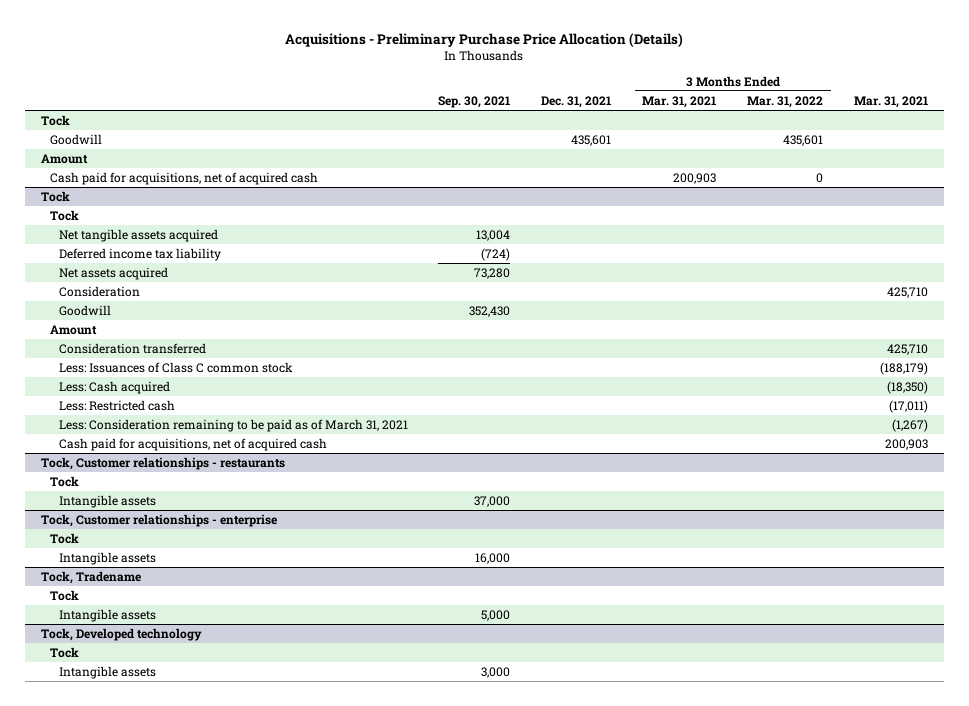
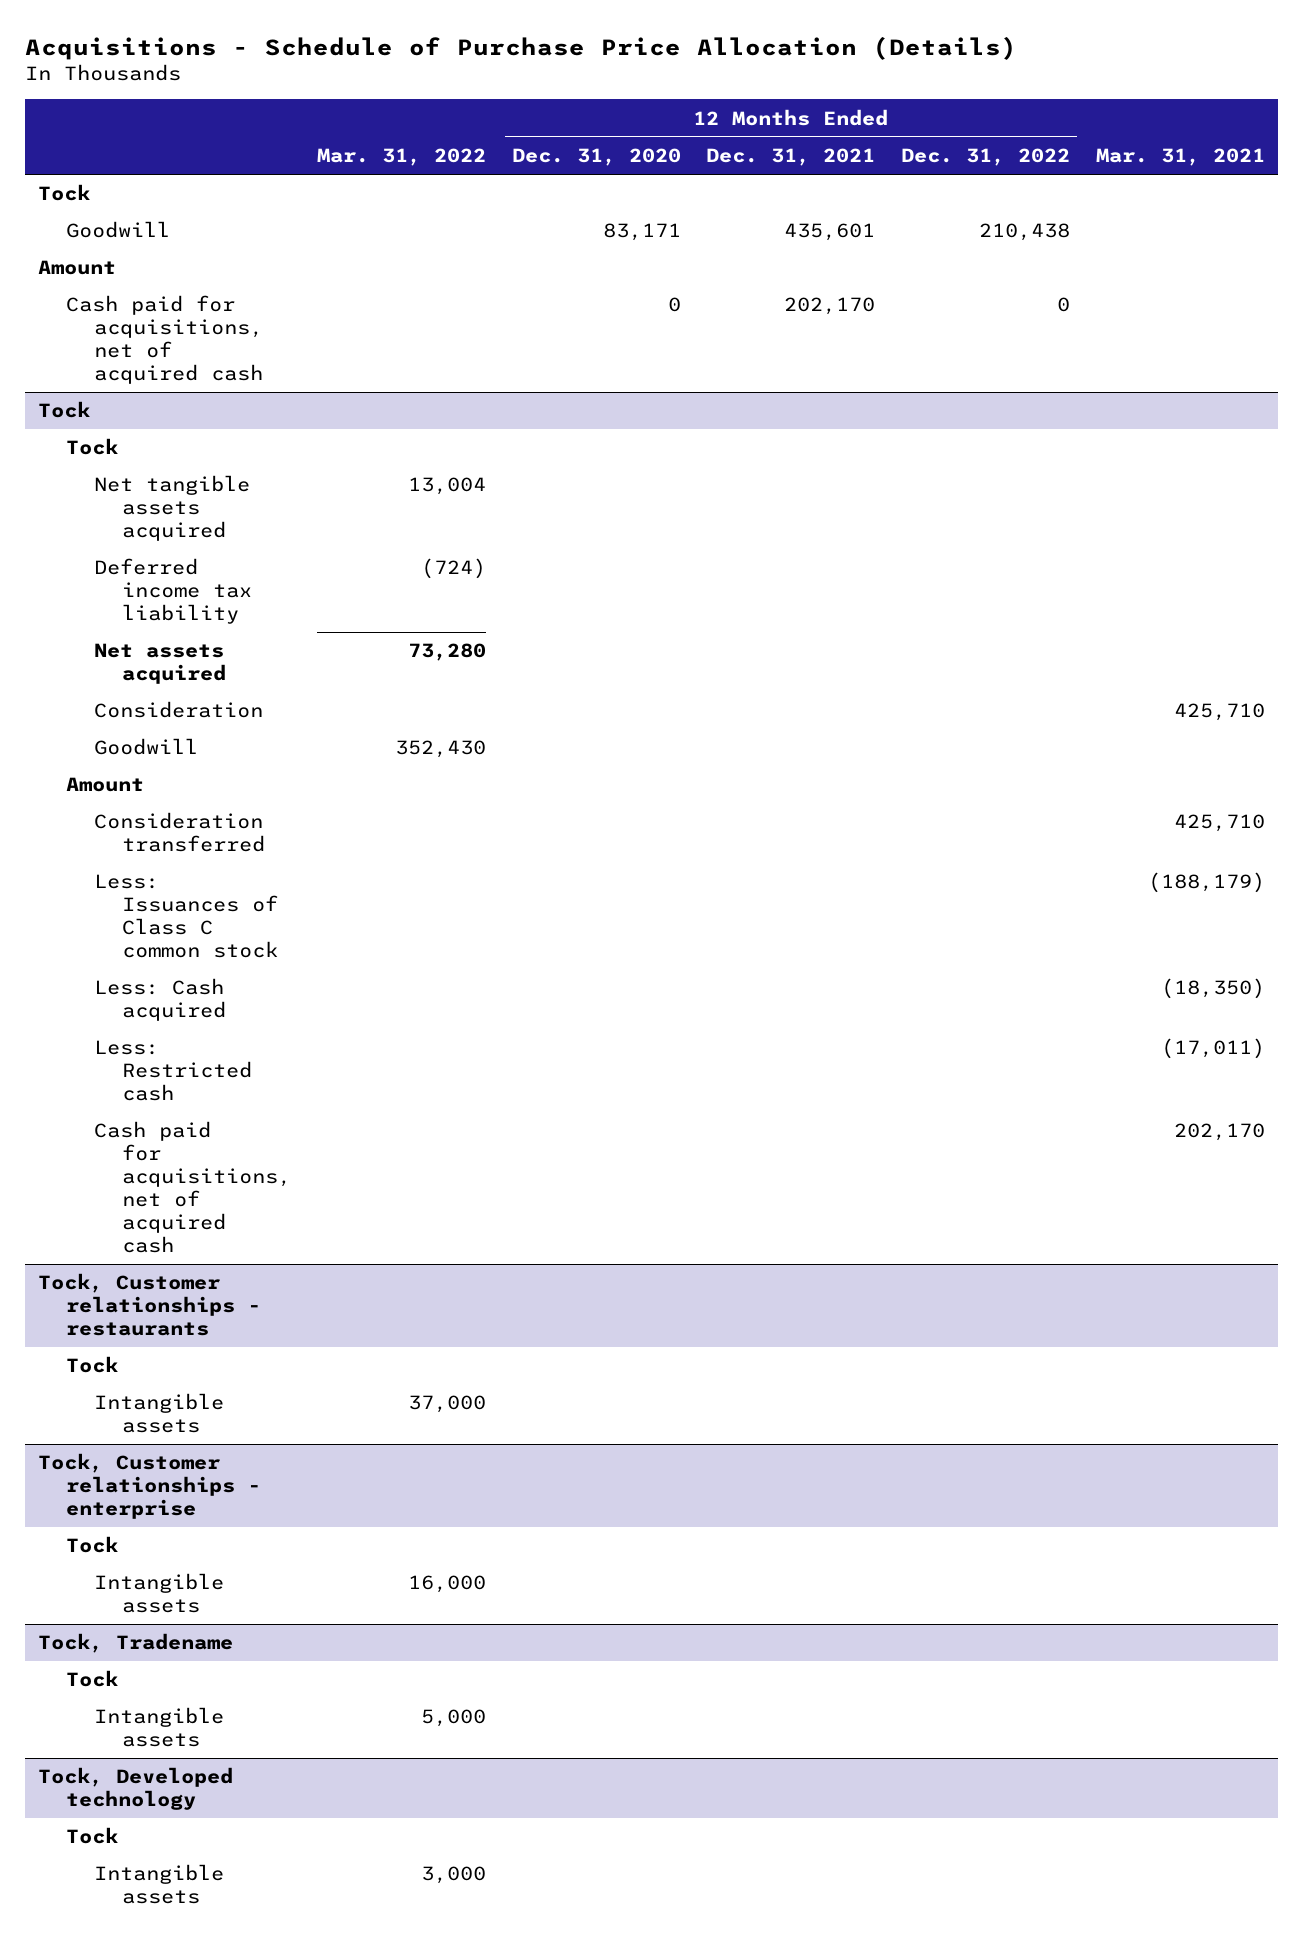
- Acquisitions - Preliminary Purchase Price Allocation (Details)
+ Acquisitions - Schedule of Purchase Price Allocation (Details)
- | Sep. 30, 2021 | Dec. 31, 2021 | 3 Months Ended Mar. 31, 2021 | 3 Months Ended Mar. 31, 2022 | Mar. 31, 2021
+ | Mar. 31, 2022 | 12 Months Ended Dec. 31, 2020 | 12 Months Ended Dec. 31, 2021 | 12 Months Ended Dec. 31, 2022 | Mar. 31, 2021
@ Tock
- Less: Consideration remaining to be paid as of March 31, 2021 | | | | | (1,267)
- Cash paid for acquisitions, net of acquired cash | | | | | 200,903
+ Cash paid for acquisitions, net of acquired cash | | | | | 202,170

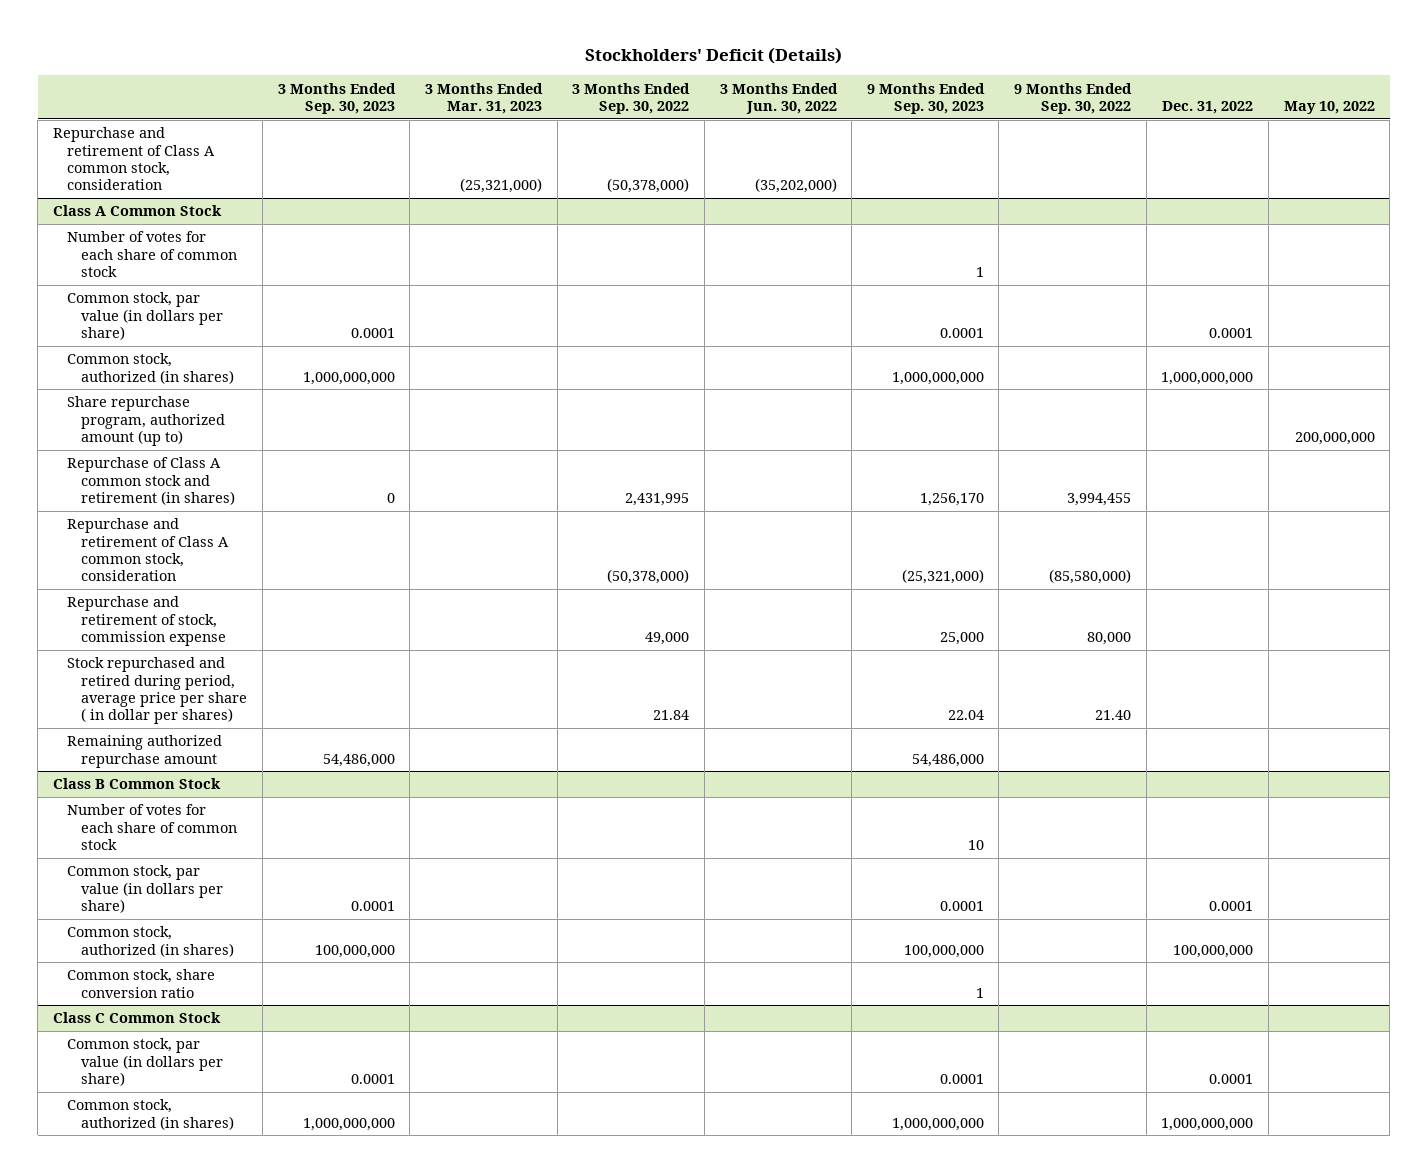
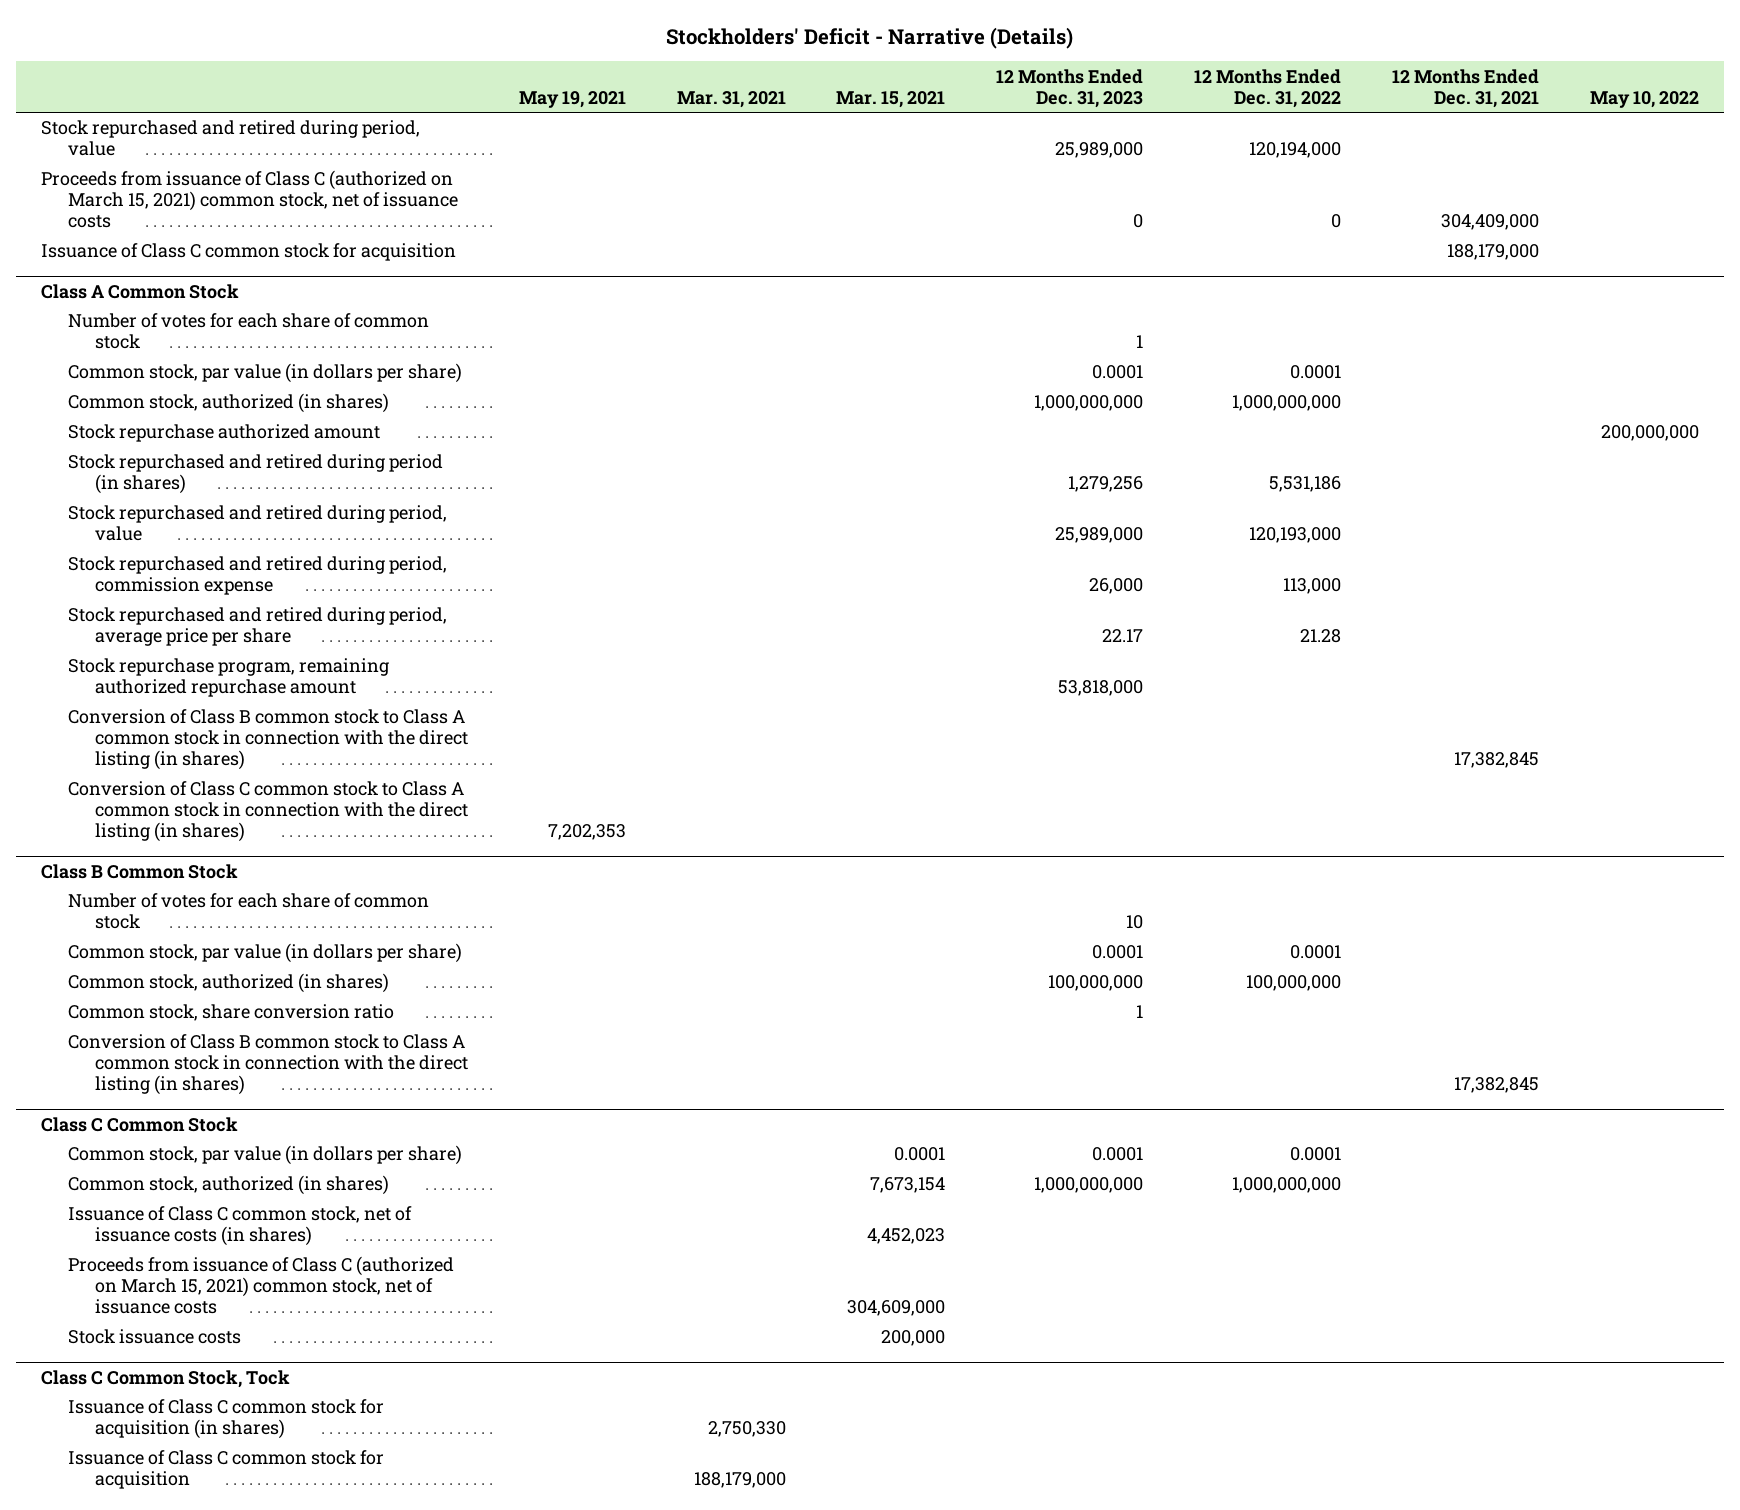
- Stockholders' Deficit (Details)
+ Stockholders' Deficit - Narrative (Details)
- | 3 Months Ended Sep. 30, 2023 | 3 Months Ended Mar. 31, 2023 | 3 Months Ended Sep. 30, 2022 | 3 Months Ended Jun. 30, 2022 | 9 Months Ended Sep. 30, 2023 | 9 Months Ended Sep. 30, 2022 | Dec. 31, 2022 | May 10, 2022
+ | May 19, 2021 | Mar. 31, 2021 | Mar. 15, 2021 | 12 Months Ended Dec. 31, 2023 | 12 Months Ended Dec. 31, 2022 | 12 Months Ended Dec. 31, 2021 | May 10, 2022
- Repurchase and retirement of Class A common stock, consideration | | (25,321,000) | (50,378,000) | (35,202,000) | | | |
+ Stock repurchased and retired during period, value | | | | 25,989,000 | 120,194,000 | |
+ Proceeds from issuance of Class C (authorized on March 15, 2021) common stock, net of issuance costs | | | | 0 | 0 | 304,409,000 |
+ Issuance of Class C common stock for acquisition | | | | | | 188,179,000 |
@ Class A Common Stock
- Share repurchase program, authorized amount (up to) | | | | | | | | 200,000,000
- Repurchase of Class A common stock and retirement (in shares) | 0 | | 2,431,995 | | 1,256,170 | 3,994,455 | |
- Repurchase and retirement of Class A common stock, consideration | | | (50,378,000) | | (25,321,000) | (85,580,000) | |
- Repurchase and retirement of stock, commission expense | | | 49,000 | | 25,000 | 80,000 | |
- Stock repurchased and retired during period, average price per share ( in dollar per shares) | | | 21.84 | | 22.04 | 21.40 | |
- Remaining authorized repurchase amount | 54,486,000 | | | | 54,486,000 | | |
+ Stock repurchase authorized amount | | | | | | | 200,000,000
+ Stock repurchased and retired during period (in shares) | | | | 1,279,256 | 5,531,186 | |
+ Stock repurchased and retired during period, value | | | | 25,989,000 | 120,193,000 | |
+ Stock repurchased and retired during period, commission expense | | | | 26,000 | 113,000 | |
+ Stock repurchased and retired during period, average price per share | | | | 22.17 | 21.28 | |
+ Stock repurchase program, remaining authorized repurchase amount | | | | 53,818,000 | | |
+ Conversion of Class B common stock to Class A common stock in connection with the direct listing (in shares) | | | | | | 17,382,845 |
+ Conversion of Class C common stock to Class A common stock in connection with the direct listing (in shares) | 7,202,353 | | | | | |
@ Class B Common Stock
+ Conversion of Class B common stock to Class A common stock in connection with the direct listing (in shares) | | | | | | 17,382,845 |
@ Class C Common Stock
+ Issuance of Class C common stock, net of issuance costs (in shares) | | | 4,452,023 | | | |
+ Proceeds from issuance of Class C (authorized on March 15, 2021) common stock, net of issuance costs | | | 304,609,000 | | | |
+ Stock issuance costs | | | 200,000 | | | |
+ Class C Common Stock, Tock
+ Issuance of Class C common stock for acquisition (in shares) | | 2,750,330 | | | | |
+ Issuance of Class C common stock for acquisition | | 188,179,000 | | | | |

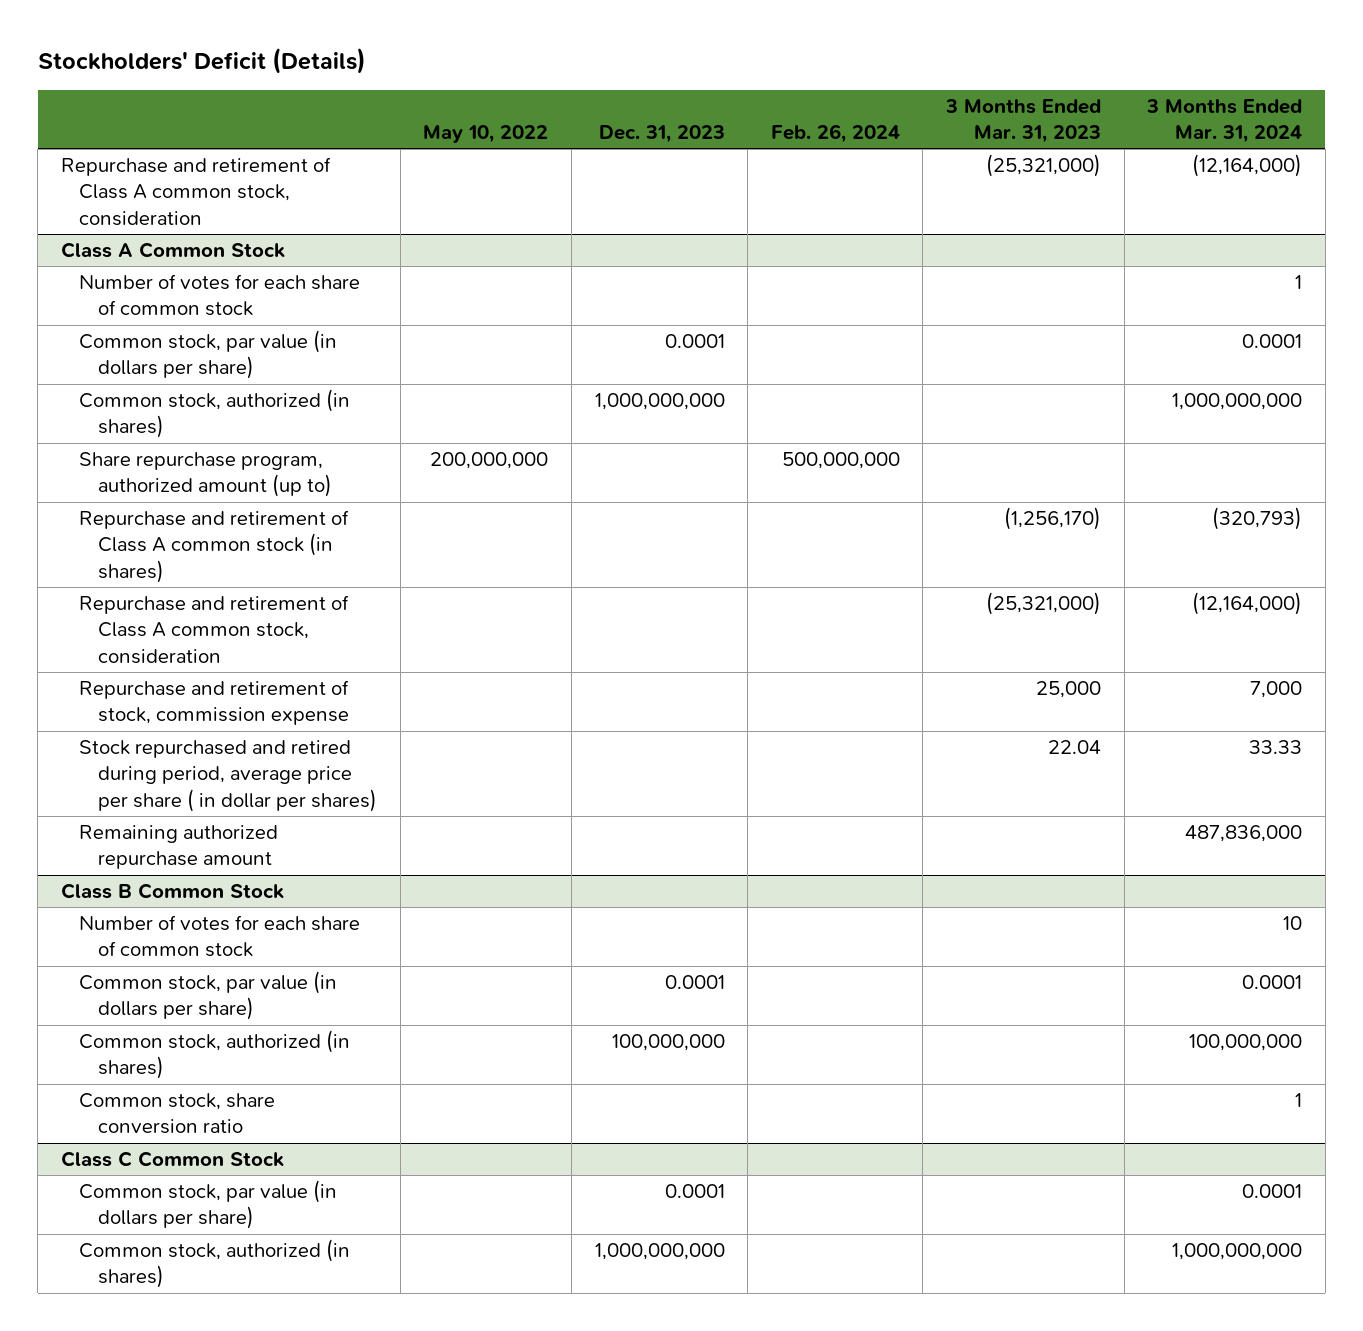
- Stockholders' Deficit - Narrative (Details)
+ Stockholders' Deficit (Details)
- | May 19, 2021 | Mar. 31, 2021 | Mar. 15, 2021 | 12 Months Ended Dec. 31, 2023 | 12 Months Ended Dec. 31, 2022 | 12 Months Ended Dec. 31, 2021 | May 10, 2022
+ | May 10, 2022 | Dec. 31, 2023 | Feb. 26, 2024 | 3 Months Ended Mar. 31, 2023 | 3 Months Ended Mar. 31, 2024
- Stock repurchased and retired during period, value | | | | 25,989,000 | 120,194,000 | |
- Proceeds from issuance of Class C (authorized on March 15, 2021) common stock, net of issuance costs | | | | 0 | 0 | 304,409,000 |
- Issuance of Class C common stock for acquisition | | | | | | 188,179,000 |
+ Repurchase and retirement of Class A common stock, consideration | | | | (25,321,000) | (12,164,000)
@ Class A Common Stock
- Stock repurchase authorized amount | | | | | | | 200,000,000
- Stock repurchased and retired during period (in shares) | | | | 1,279,256 | 5,531,186 | |
- Stock repurchased and retired during period, value | | | | 25,989,000 | 120,193,000 | |
- Stock repurchased and retired during period, commission expense | | | | 26,000 | 113,000 | |
- Stock repurchased and retired during period, average price per share | | | | 22.17 | 21.28 | |
- Stock repurchase program, remaining authorized repurchase amount | | | | 53,818,000 | | |
- Conversion of Class B common stock to Class A common stock in connection with the direct listing (in shares) | | | | | | 17,382,845 |
- Conversion of Class C common stock to Class A common stock in connection with the direct listing (in shares) | 7,202,353 | | | | | |
+ Share repurchase program, authorized amount (up to) | 200,000,000 | | 500,000,000 | |
+ Repurchase and retirement of Class A common stock (in shares) | | | | (1,256,170) | (320,793)
+ Repurchase and retirement of Class A common stock, consideration | | | | (25,321,000) | (12,164,000)
+ Repurchase and retirement of stock, commission expense | | | | 25,000 | 7,000
+ Stock repurchased and retired during period, average price per share ( in dollar per shares) | | | | 22.04 | 33.33
+ Remaining authorized repurchase amount | | | | | 487,836,000
@ Class B Common Stock
- Conversion of Class B common stock to Class A common stock in connection with the direct listing (in shares) | | | | | | 17,382,845 |
@ Class C Common Stock
- Issuance of Class C common stock, net of issuance costs (in shares) | | | 4,452,023 | | | |
- Proceeds from issuance of Class C (authorized on March 15, 2021) common stock, net of issuance costs | | | 304,609,000 | | | |
- Stock issuance costs | | | 200,000 | | | |
- Class C Common Stock, Tock
- Issuance of Class C common stock for acquisition (in shares) | | 2,750,330 | | | | |
- Issuance of Class C common stock for acquisition | | 188,179,000 | | | | |

